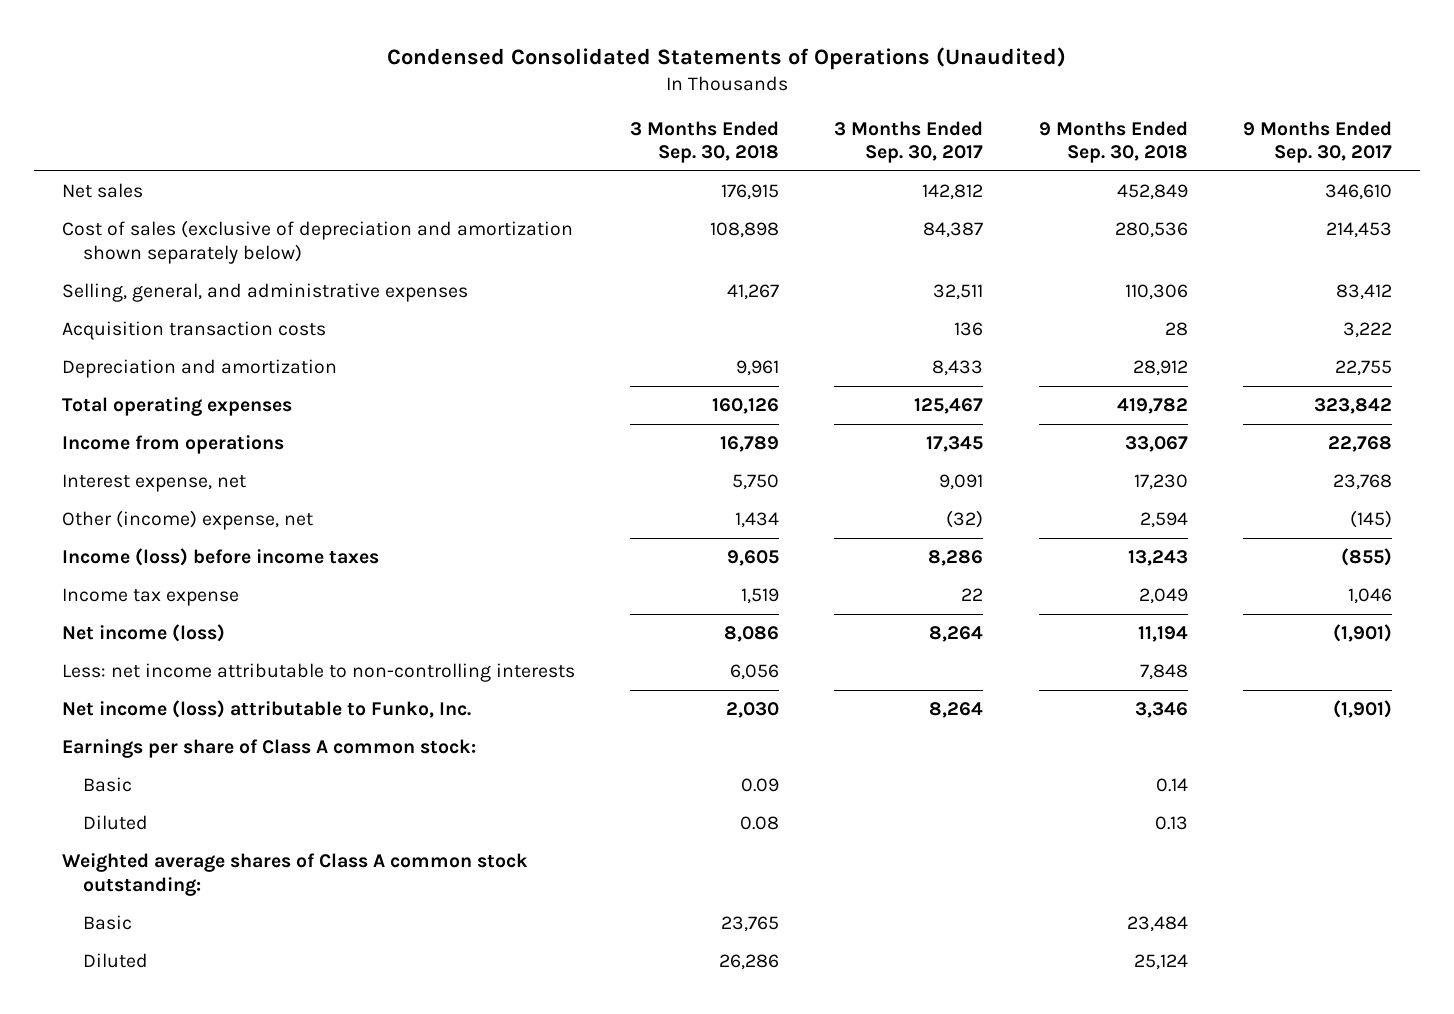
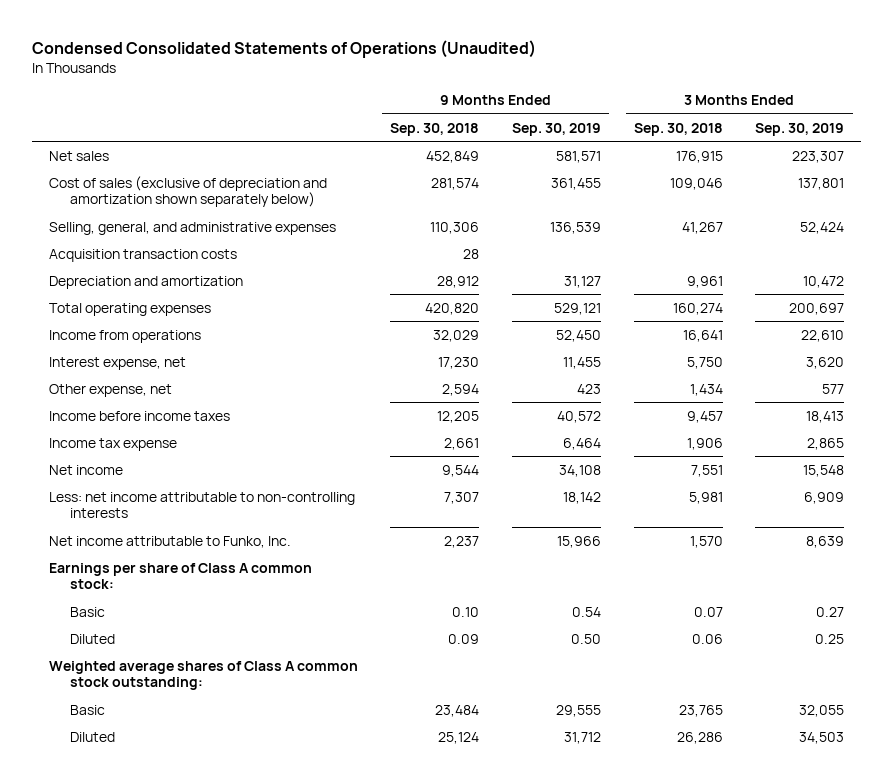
- | 3 Months Ended Sep. 30, 2018 | 3 Months Ended Sep. 30, 2017 | 9 Months Ended Sep. 30, 2018 | 9 Months Ended Sep. 30, 2017
+ | 9 Months Ended Sep. 30, 2018 | 9 Months Ended Sep. 30, 2019 | 3 Months Ended Sep. 30, 2018 | 3 Months Ended Sep. 30, 2019
- Cost of sales (exclusive of depreciation and amortization shown separately below) | 108,898 | 84,387 | 280,536 | 214,453
+ Cost of sales (exclusive of depreciation and amortization shown separately below) | 281,574 | 361,455 | 109,046 | 137,801
- Total operating expenses | 160,126 | 125,467 | 419,782 | 323,842
- Income from operations | 16,789 | 17,345 | 33,067 | 22,768
+ Total operating expenses | 420,820 | 529,121 | 160,274 | 200,697
+ Income from operations | 32,029 | 52,450 | 16,641 | 22,610
- Other (income) expense, net | 1,434 | (32) | 2,594 | (145)
- Income (loss) before income taxes | 9,605 | 8,286 | 13,243 | (855)
- Income tax expense | 1,519 | 22 | 2,049 | 1,046
- Net income (loss) | 8,086 | 8,264 | 11,194 | (1,901)
- Less: net income attributable to non-controlling interests | 6,056 | | 7,848 |
- Net income (loss) attributable to Funko, Inc. | 2,030 | 8,264 | 3,346 | (1,901)
+ Other expense, net | 2,594 | 423 | 1,434 | 577
+ Income before income taxes | 12,205 | 40,572 | 9,457 | 18,413
+ Income tax expense | 2,661 | 6,464 | 1,906 | 2,865
+ Net income | 9,544 | 34,108 | 7,551 | 15,548
+ Less: net income attributable to non-controlling interests | 7,307 | 18,142 | 5,981 | 6,909
+ Net income attributable to Funko, Inc. | 2,237 | 15,966 | 1,570 | 8,639
- Basic | 0.09 | | 0.14 |
- Diluted | 0.08 | | 0.13 |
+ Basic | 0.10 | 0.54 | 0.07 | 0.27
+ Diluted | 0.09 | 0.50 | 0.06 | 0.25

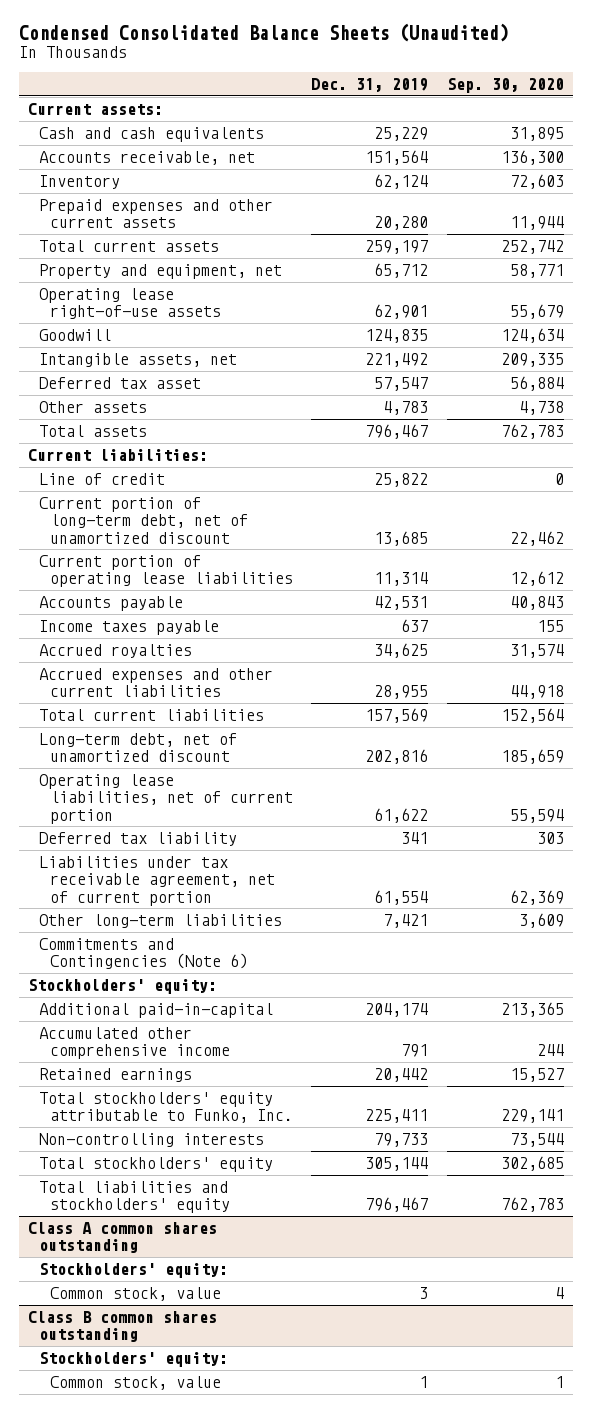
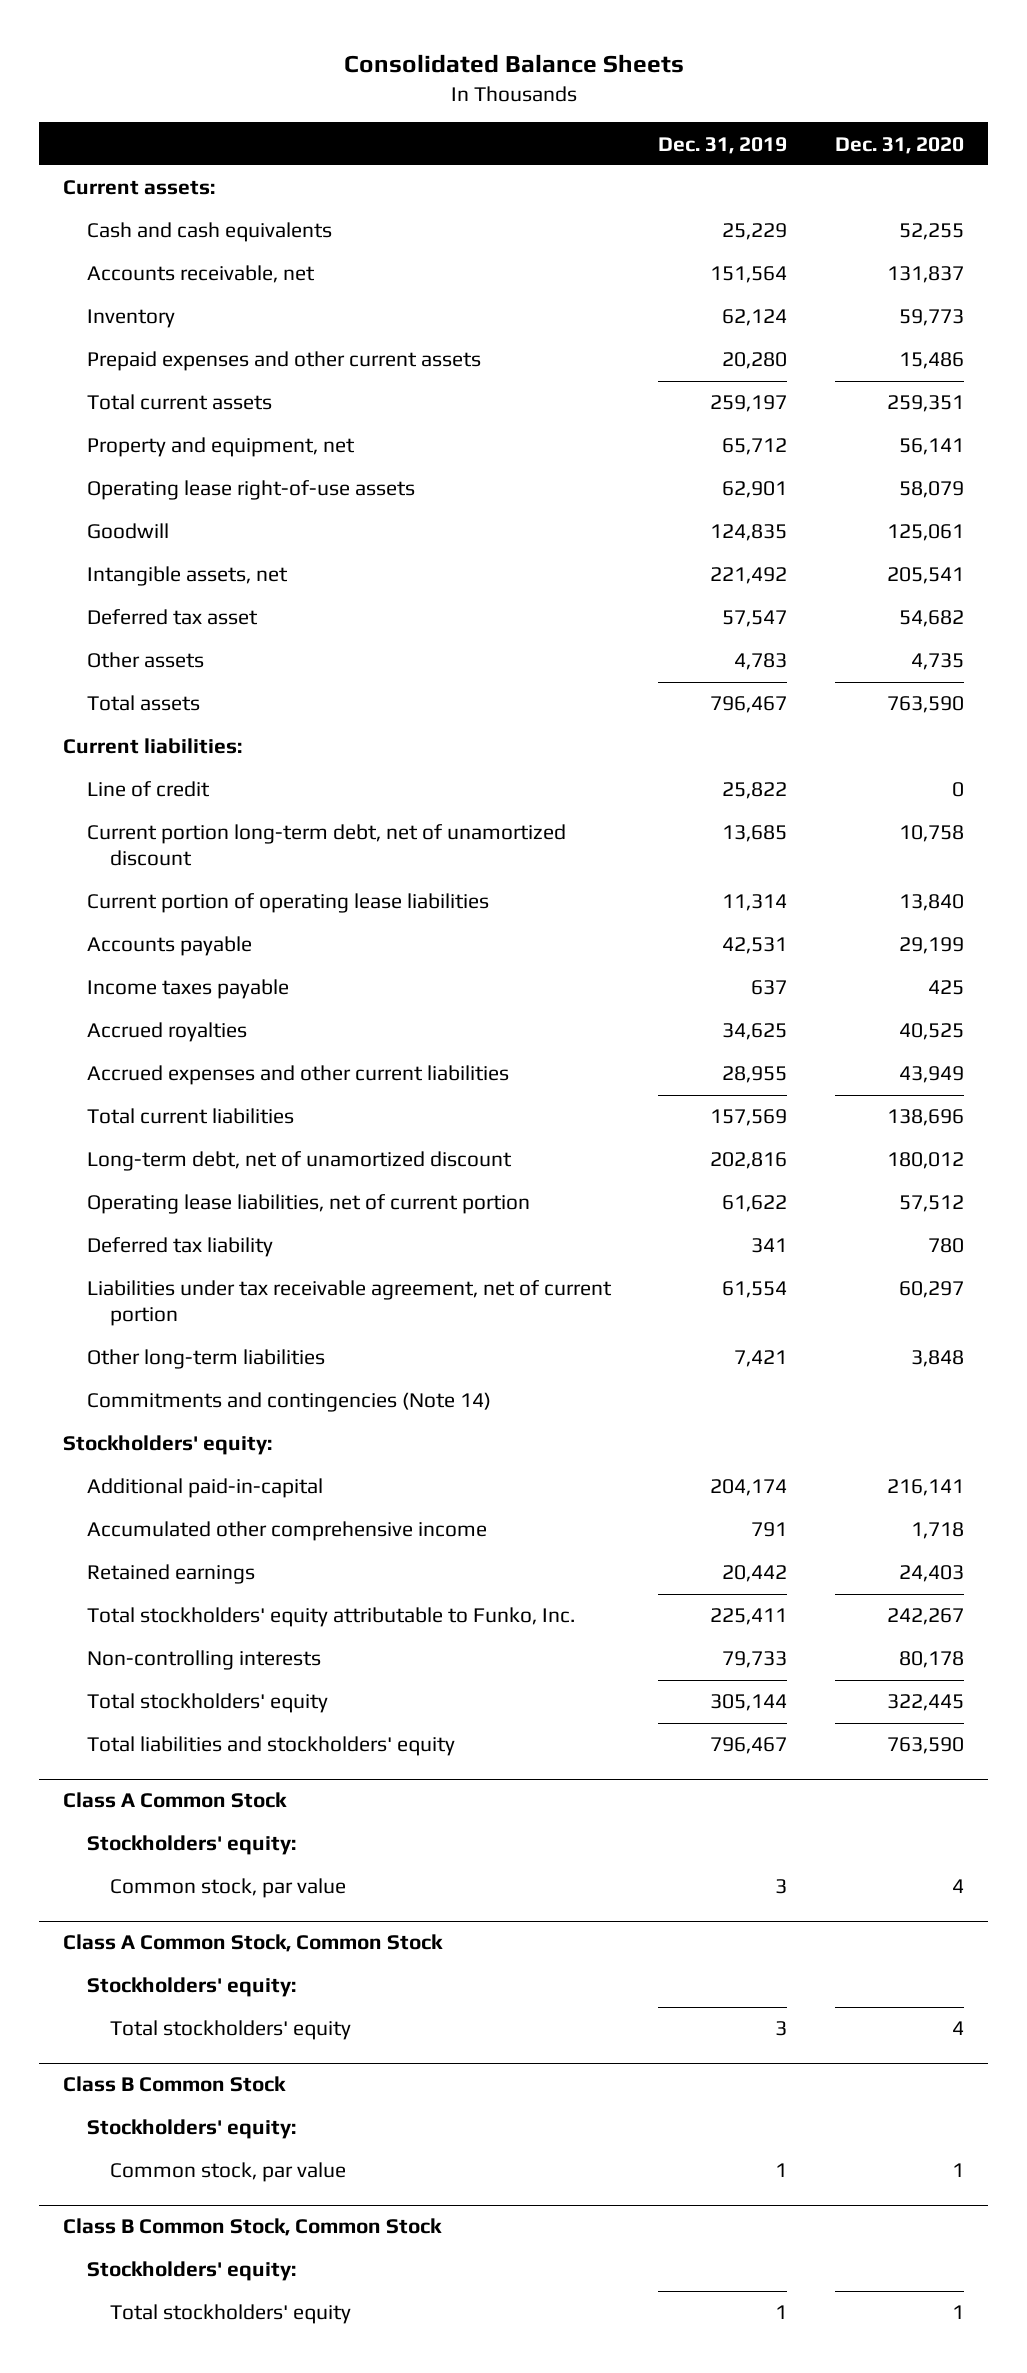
- Condensed Consolidated Balance Sheets (Unaudited)
+ Consolidated Balance Sheets
- | Dec. 31, 2019 | Sep. 30, 2020
+ | Dec. 31, 2019 | Dec. 31, 2020
- Current portion of long-term debt, net of unamortized discount | 13,685 | 22,462
+ Current portion long-term debt, net of unamortized discount | 13,685 | 10,758
- Commitments and Contingencies (Note 6)
+ Commitments and contingencies (Note 14)
- Class A common shares outstanding
+ Class A Common Stock
- Common stock, value | 3 | 4
- Class B common shares outstanding
+ Common stock, par value | 3 | 4
+ Class A Common Stock, Common Stock
- Common stock, value | 1 | 1
+ Total stockholders' equity | 3 | 4
+ Class B Common Stock
+ Stockholders' equity:
+ Common stock, par value | 1 | 1
+ Class B Common Stock, Common Stock
+ Stockholders' equity:
+ Total stockholders' equity | 1 | 1

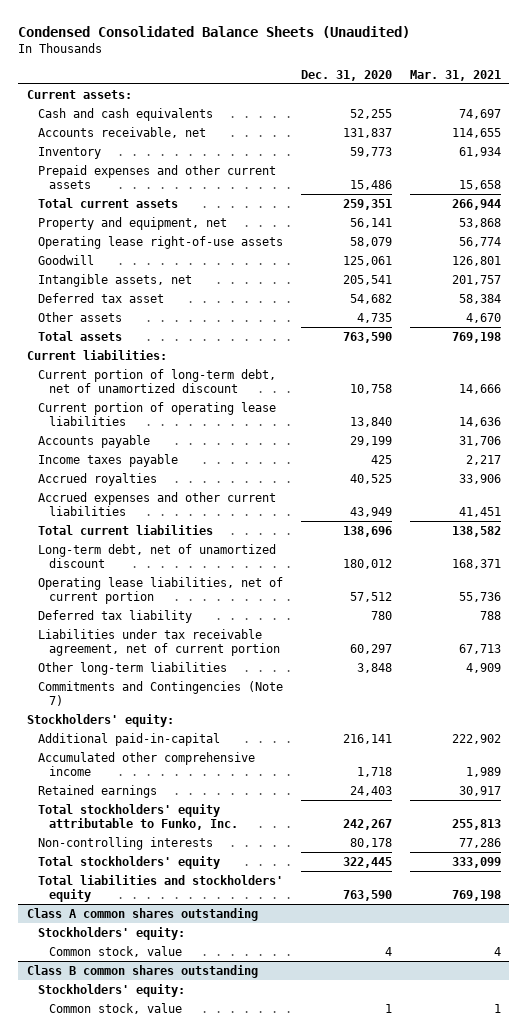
- Consolidated Balance Sheets
+ Condensed Consolidated Balance Sheets (Unaudited)
- | Dec. 31, 2019 | Dec. 31, 2020
+ | Dec. 31, 2020 | Mar. 31, 2021
- Line of credit | 25,822 | 0
- Current portion long-term debt, net of unamortized discount | 13,685 | 10,758
+ Current portion of long-term debt, net of unamortized discount | 10,758 | 14,666
- Commitments and contingencies (Note 14)
+ Commitments and Contingencies (Note 7)
- Class A Common Stock
- Stockholders' equity:
- Common stock, par value | 3 | 4
- Class A Common Stock, Common Stock
- Stockholders' equity:
- Total stockholders' equity | 3 | 4
- Class B Common Stock
+ Class A common shares outstanding
- Common stock, par value | 1 | 1
- Class B Common Stock, Common Stock
+ Common stock, value | 4 | 4
+ Class B common shares outstanding
- Total stockholders' equity | 1 | 1
+ Common stock, value | 1 | 1

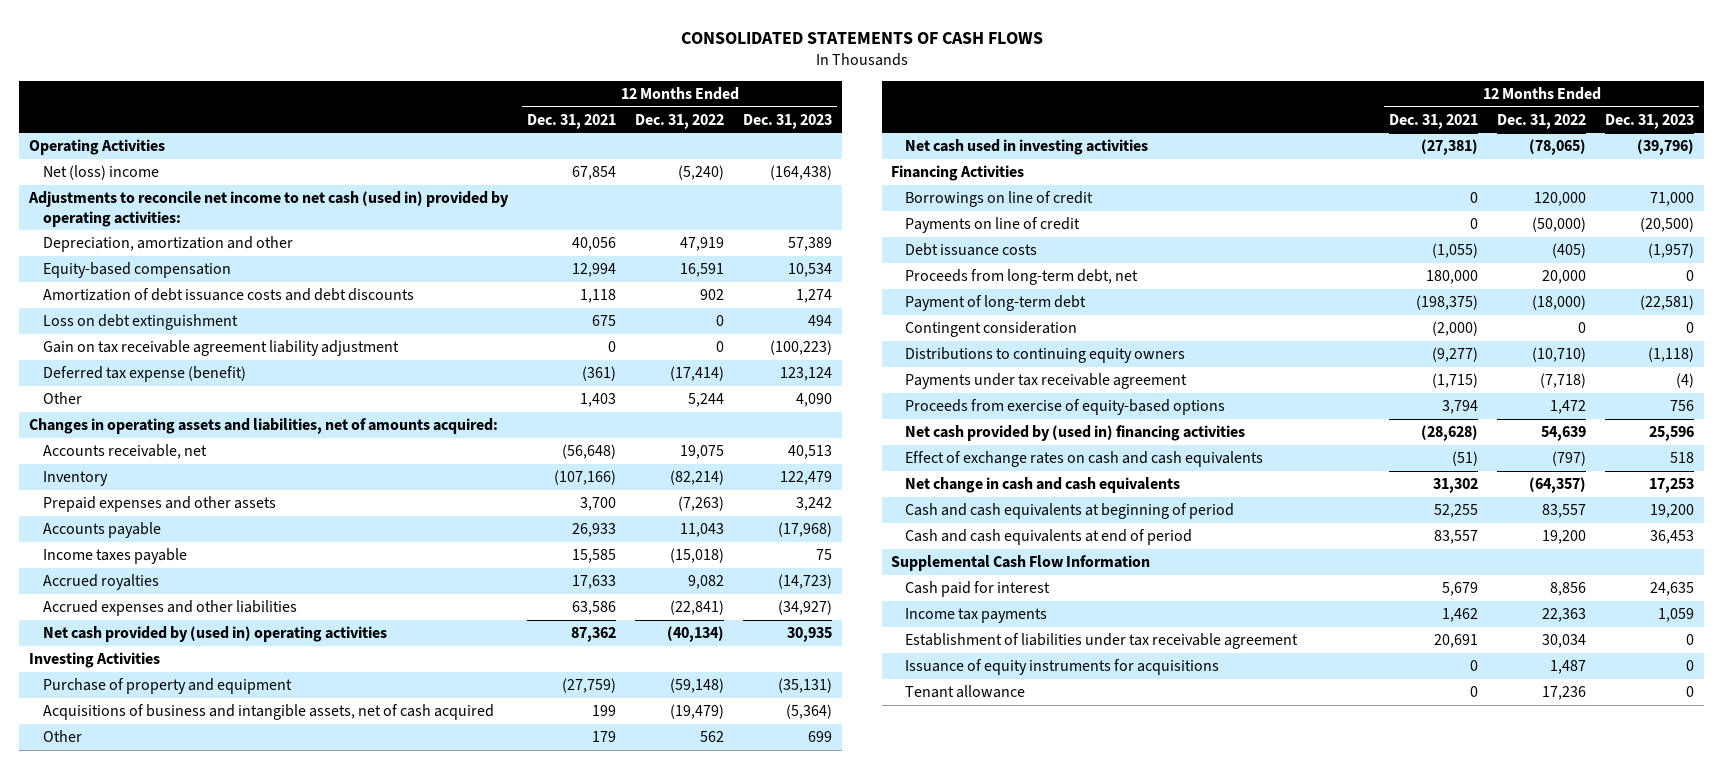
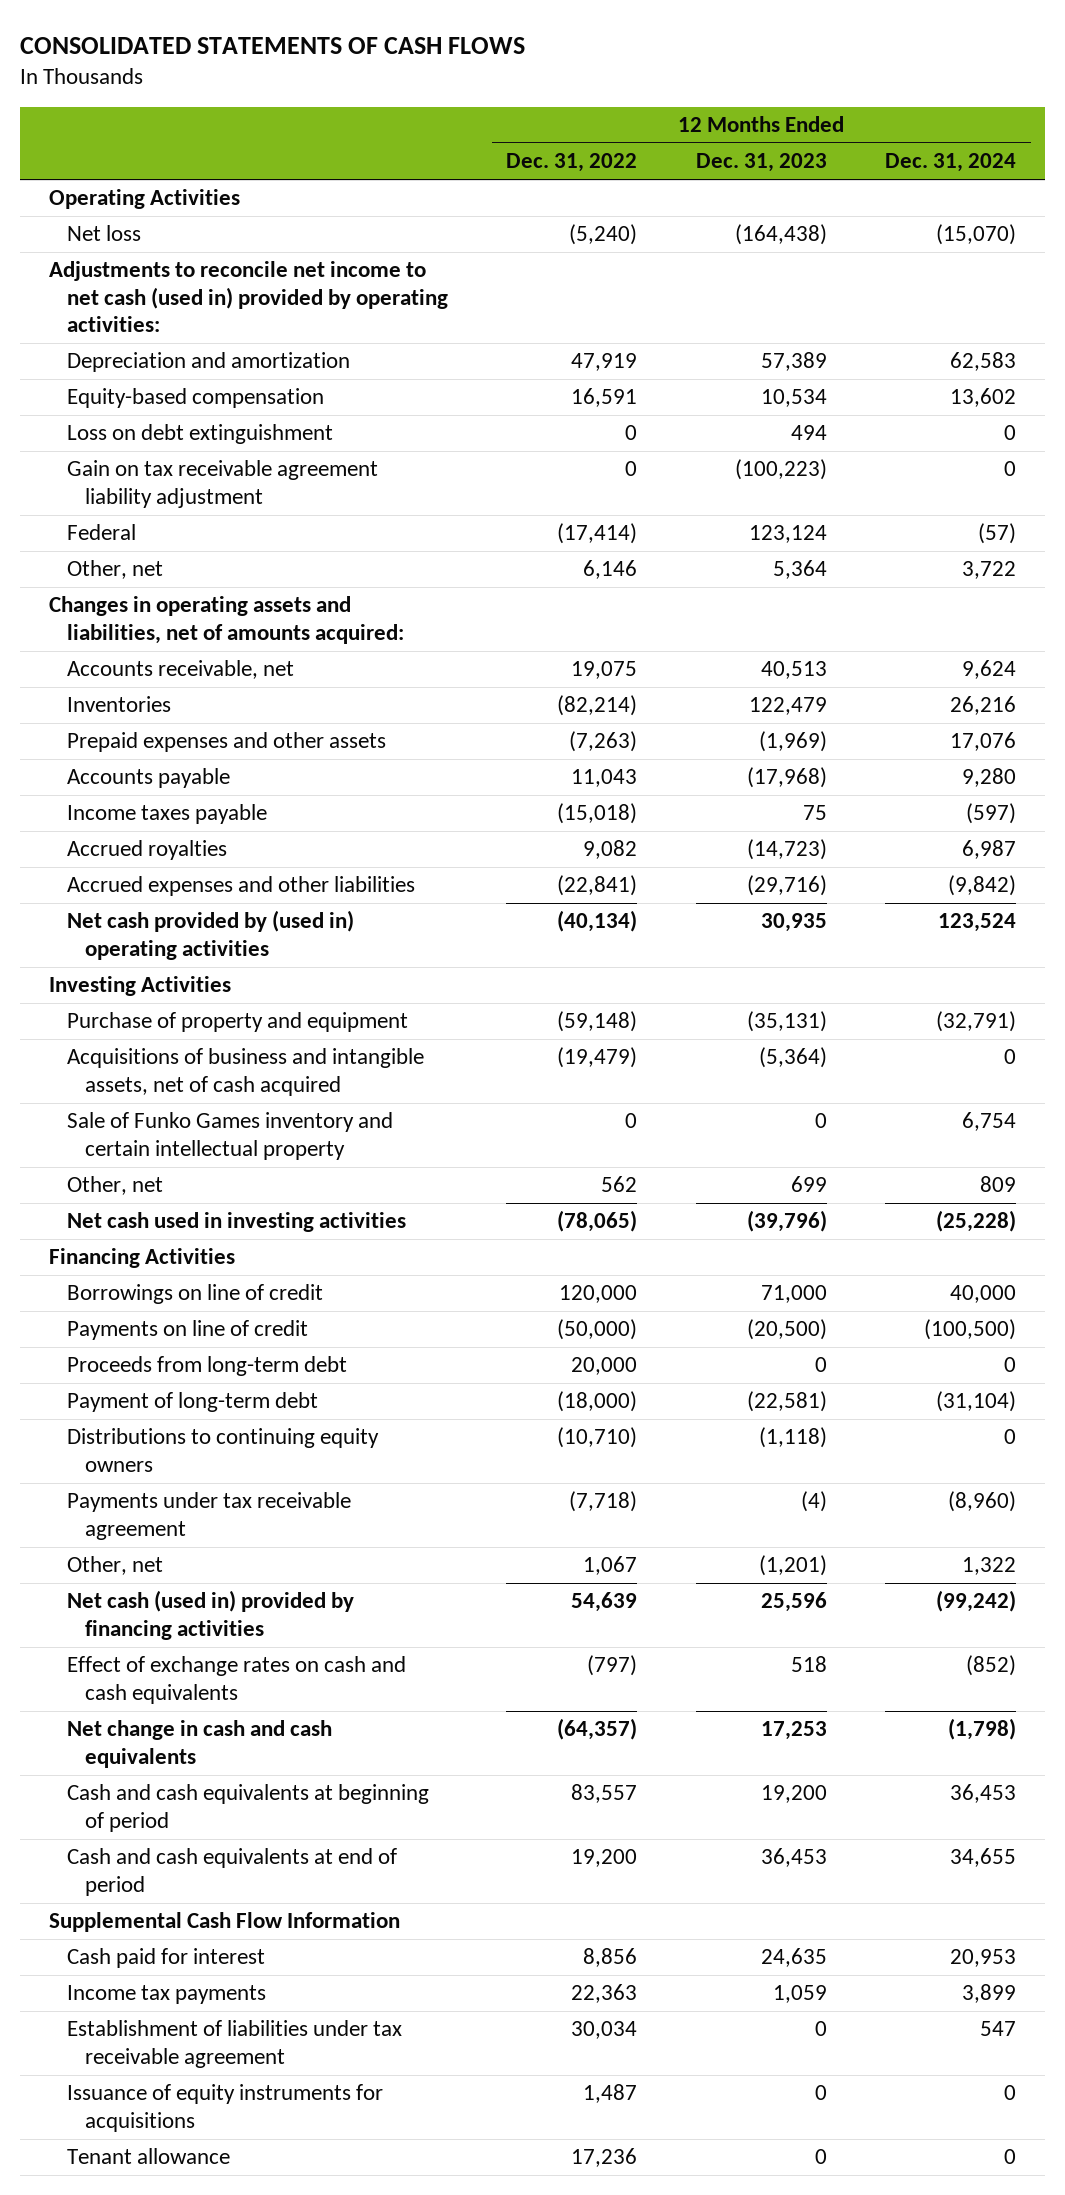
- | 12 Months Ended Dec. 31, 2021 | 12 Months Ended Dec. 31, 2022 | 12 Months Ended Dec. 31, 2023
+ | 12 Months Ended Dec. 31, 2022 | 12 Months Ended Dec. 31, 2023 | 12 Months Ended Dec. 31, 2024
- Net (loss) income | 67,854 | (5,240) | (164,438)
+ Net loss | (5,240) | (164,438) | (15,070)
- Depreciation, amortization and other | 40,056 | 47,919 | 57,389
+ Depreciation and amortization | 47,919 | 57,389 | 62,583
- Amortization of debt issuance costs and debt discounts | 1,118 | 902 | 1,274
- Deferred tax expense (benefit) | (361) | (17,414) | 123,124
- Other | 1,403 | 5,244 | 4,090
+ Federal | (17,414) | 123,124 | (57)
+ Other, net | 6,146 | 5,364 | 3,722
- Inventory | (107,166) | (82,214) | 122,479
- Prepaid expenses and other assets | 3,700 | (7,263) | 3,242
+ Inventories | (82,214) | 122,479 | 26,216
+ Prepaid expenses and other assets | (7,263) | (1,969) | 17,076
- Accrued expenses and other liabilities | 63,586 | (22,841) | (34,927)
+ Accrued expenses and other liabilities | (22,841) | (29,716) | (9,842)
- Other | 179 | 562 | 699
+ Sale of Funko Games inventory and certain intellectual property | 0 | 0 | 6,754
+ Other, net | 562 | 699 | 809
- Debt issuance costs | (1,055) | (405) | (1,957)
- Proceeds from long-term debt, net | 180,000 | 20,000 | 0
+ Proceeds from long-term debt | 20,000 | 0 | 0
- Contingent consideration | (2,000) | 0 | 0
- Proceeds from exercise of equity-based options | 3,794 | 1,472 | 756
- Net cash provided by (used in) financing activities | (28,628) | 54,639 | 25,596
+ Other, net | 1,067 | (1,201) | 1,322
+ Net cash (used in) provided by financing activities | 54,639 | 25,596 | (99,242)

